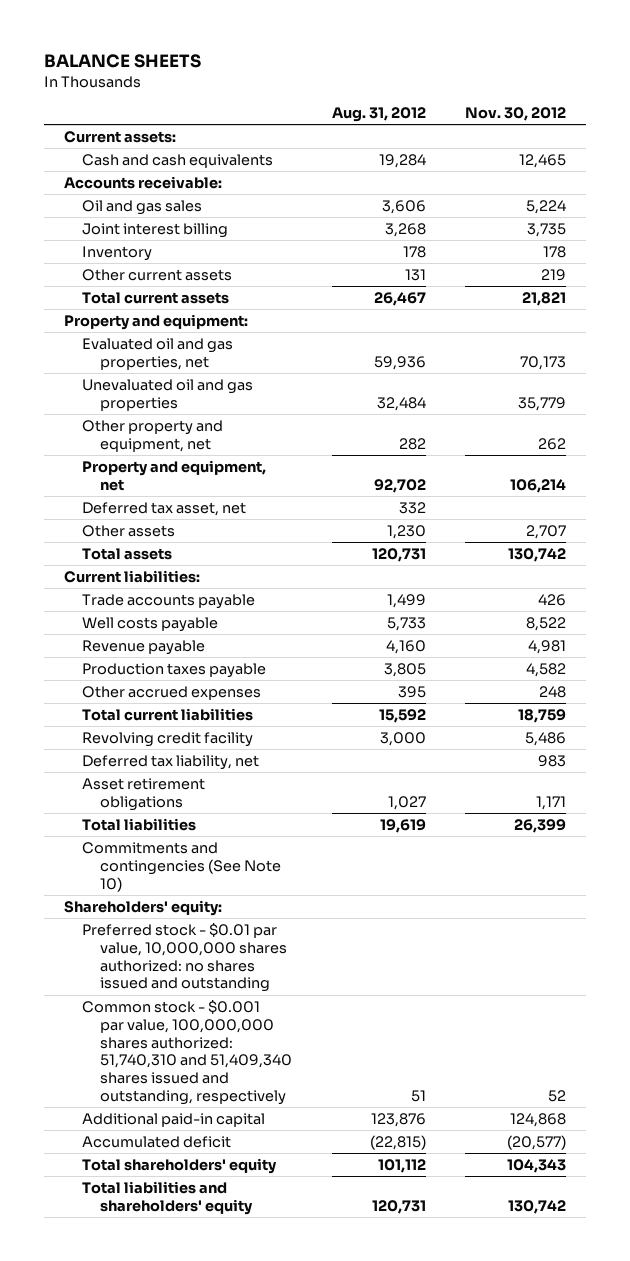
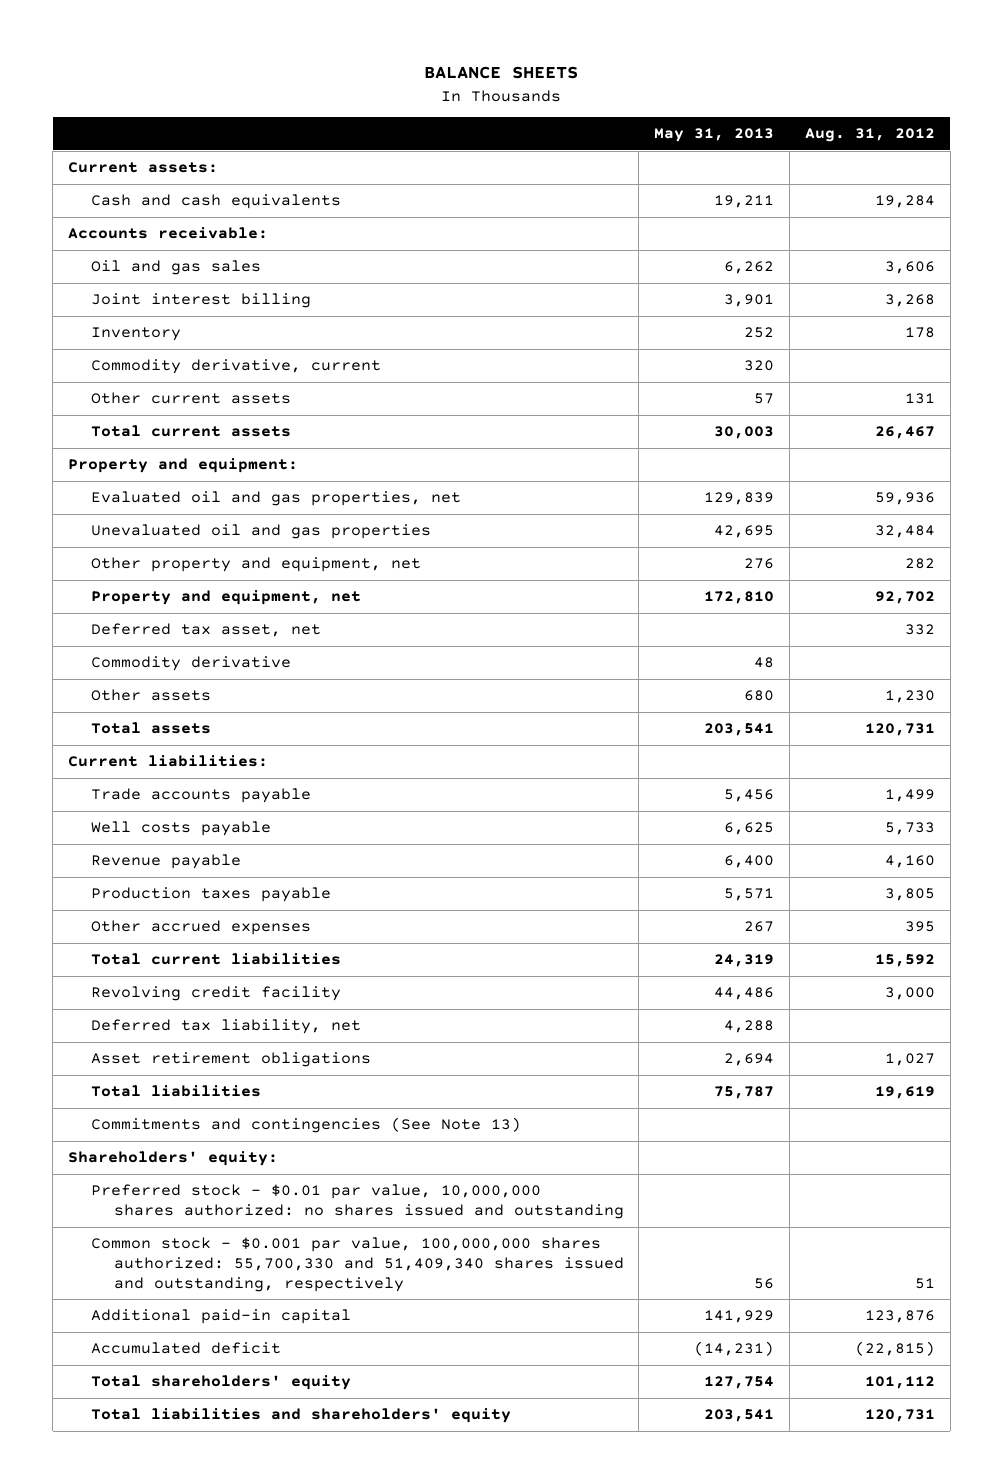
- | Aug. 31, 2012 | Nov. 30, 2012
+ | May 31, 2013 | Aug. 31, 2012
+ Commodity derivative, current | 320 |
+ Commodity derivative | 48 |
- Commitments and contingencies (See Note 10)
+ Commitments and contingencies (See Note 13)
- Common stock - $0.001 par value, 100,000,000 shares authorized: 51,740,310 and 51,409,340 shares issued and outstanding, respectively | 51 | 52
+ Common stock - $0.001 par value, 100,000,000 shares authorized: 55,700,330 and 51,409,340 shares issued and outstanding, respectively | 56 | 51

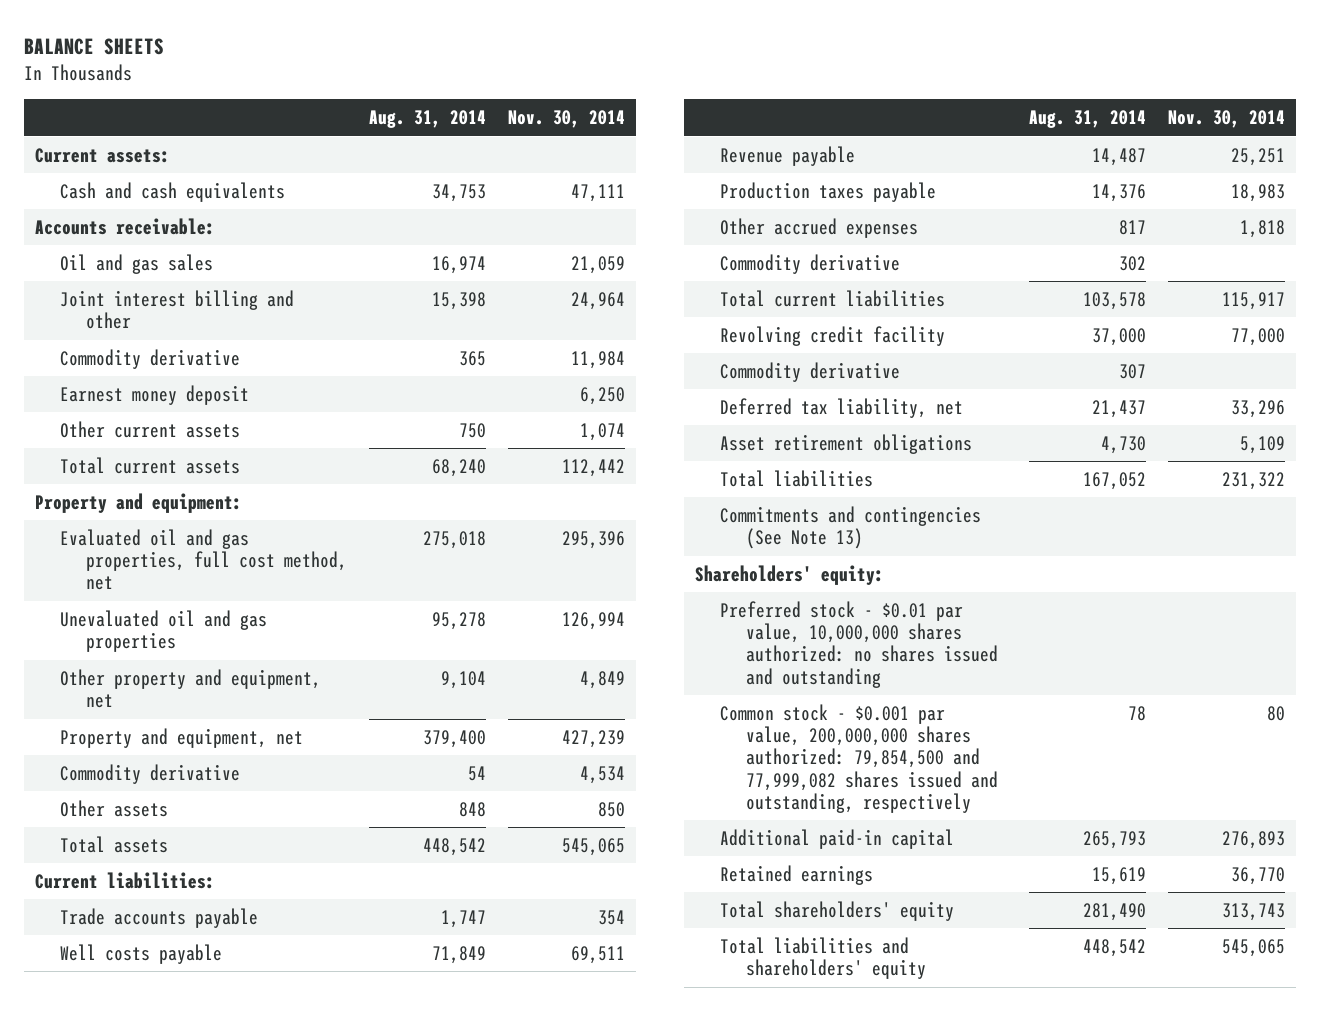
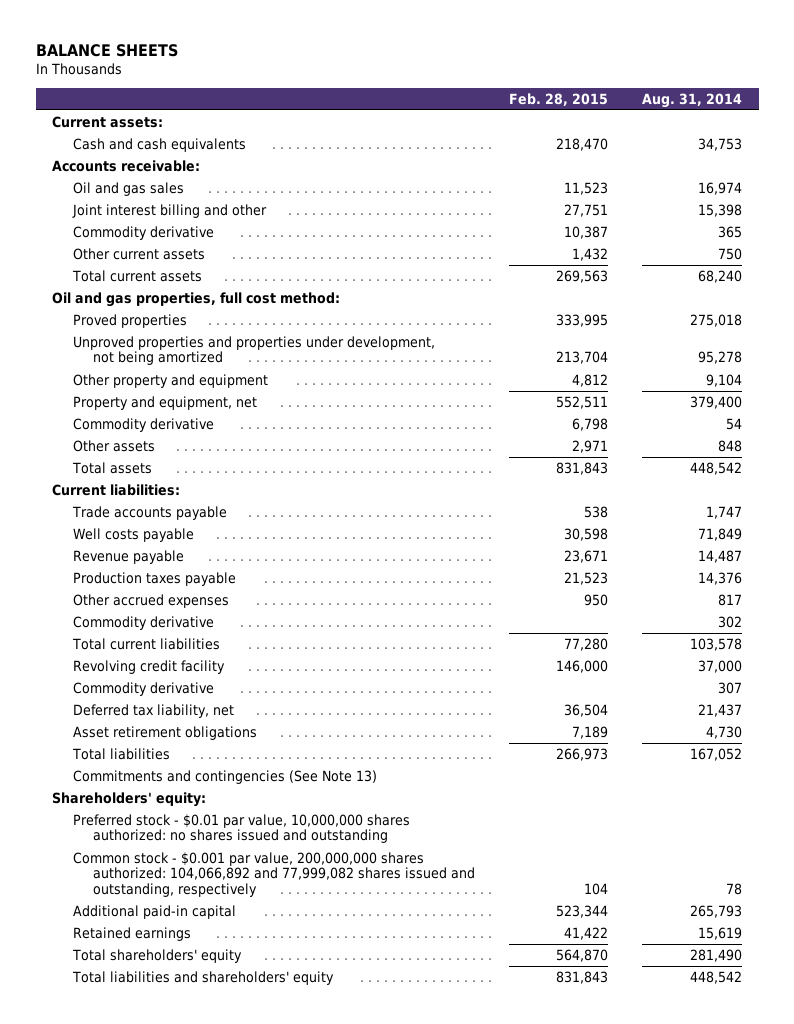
- | Aug. 31, 2014 | Nov. 30, 2014
+ | Feb. 28, 2015 | Aug. 31, 2014
- Earnest money deposit | | 6,250
- Property and equipment:
- Evaluated oil and gas properties, full cost method, net | 275,018 | 295,396
- Unevaluated oil and gas properties | 95,278 | 126,994
- Other property and equipment, net | 9,104 | 4,849
+ Oil and gas properties, full cost method:
+ Proved properties | 333,995 | 275,018
+ Unproved properties and properties under development, not being amortized | 213,704 | 95,278
+ Other property and equipment | 4,812 | 9,104
- Common stock - $0.001 par value, 200,000,000 shares authorized: 79,854,500 and 77,999,082 shares issued and outstanding, respectively | 78 | 80
+ Common stock - $0.001 par value, 200,000,000 shares authorized: 104,066,892 and 77,999,082 shares issued and outstanding, respectively | 104 | 78

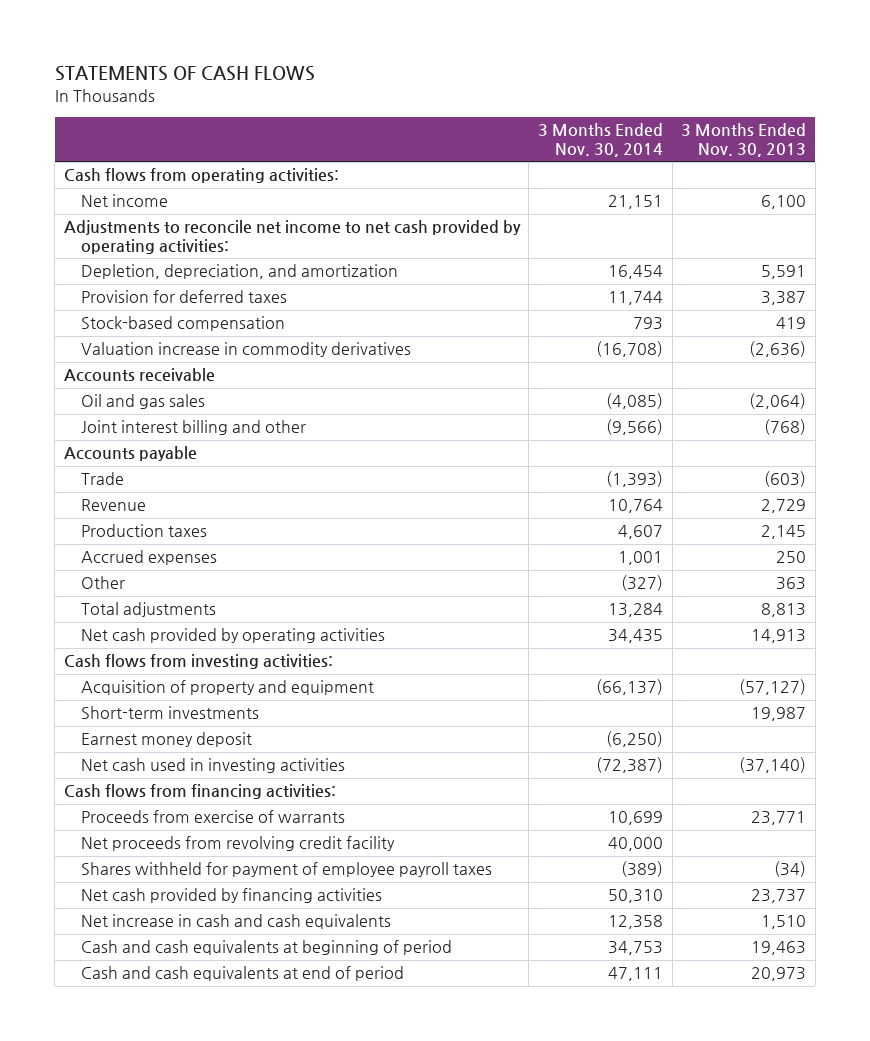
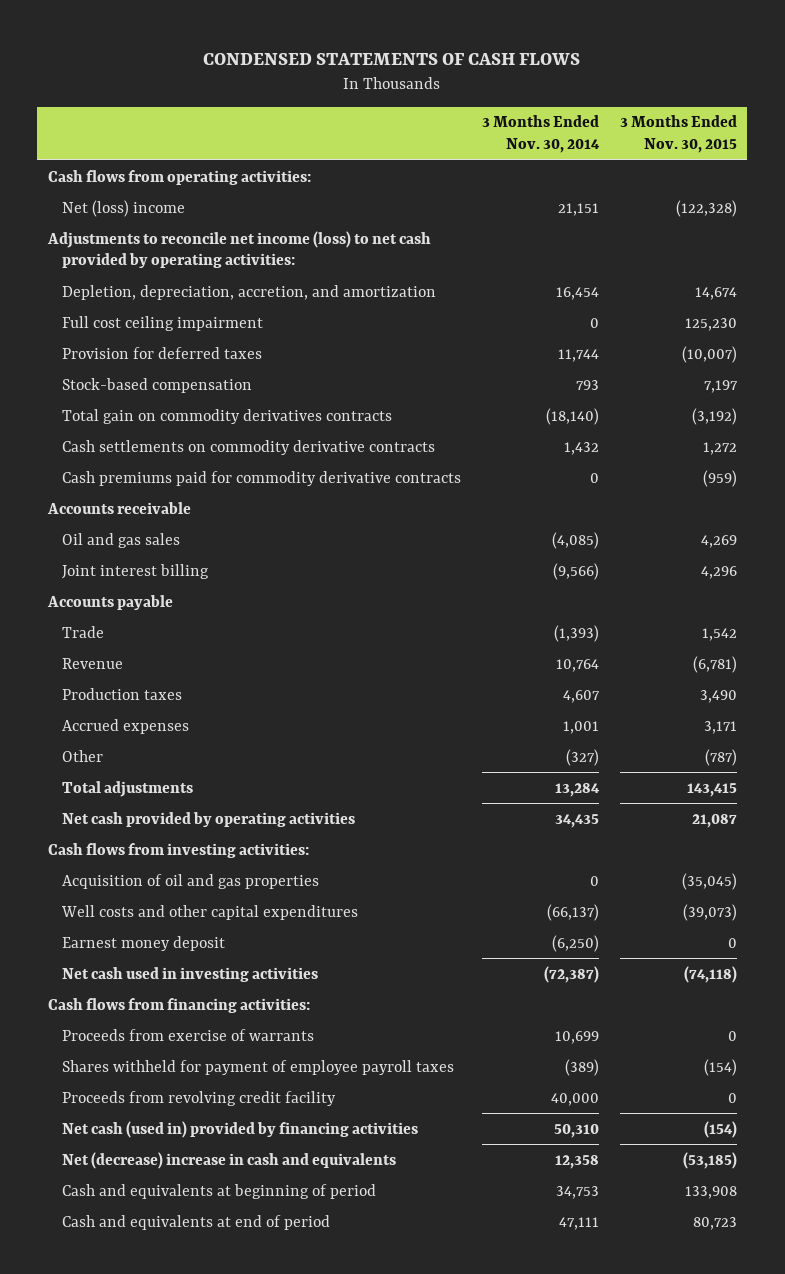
- STATEMENTS OF CASH FLOWS
+ CONDENSED STATEMENTS OF CASH FLOWS
- | 3 Months Ended Nov. 30, 2014 | 3 Months Ended Nov. 30, 2013
+ | 3 Months Ended Nov. 30, 2014 | 3 Months Ended Nov. 30, 2015
- Net income | 21,151 | 6,100
- Adjustments to reconcile net income to net cash provided by operating activities:
- Depletion, depreciation, and amortization | 16,454 | 5,591
+ Net (loss) income | 21,151 | (122,328)
+ Adjustments to reconcile net income (loss) to net cash provided by operating activities:
+ Depletion, depreciation, accretion, and amortization | 16,454 | 14,674
+ Full cost ceiling impairment | 0 | 125,230
- Valuation increase in commodity derivatives | (16,708) | (2,636)
+ Total gain on commodity derivatives contracts | (18,140) | (3,192)
+ Cash settlements on commodity derivative contracts | 1,432 | 1,272
+ Cash premiums paid for commodity derivative contracts | 0 | (959)
- Joint interest billing and other | (9,566) | (768)
+ Joint interest billing | (9,566) | 4,296
- Acquisition of property and equipment | (66,137) | (57,127)
- Short-term investments | | 19,987
+ Acquisition of oil and gas properties | 0 | (35,045)
+ Well costs and other capital expenditures | (66,137) | (39,073)
- Net proceeds from revolving credit facility | 40,000 |
- Net cash provided by financing activities | 50,310 | 23,737
- Net increase in cash and cash equivalents | 12,358 | 1,510
- Cash and cash equivalents at beginning of period | 34,753 | 19,463
- Cash and cash equivalents at end of period | 47,111 | 20,973
+ Proceeds from revolving credit facility | 40,000 | 0
+ Net cash (used in) provided by financing activities | 50,310 | (154)
+ Net (decrease) increase in cash and equivalents | 12,358 | (53,185)
+ Cash and equivalents at beginning of period | 34,753 | 133,908
+ Cash and equivalents at end of period | 47,111 | 80,723

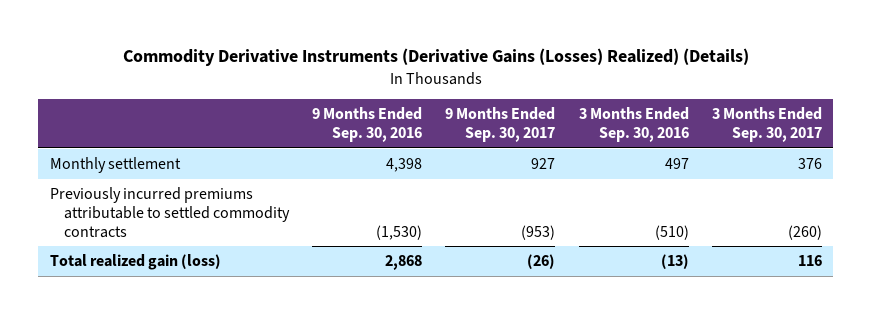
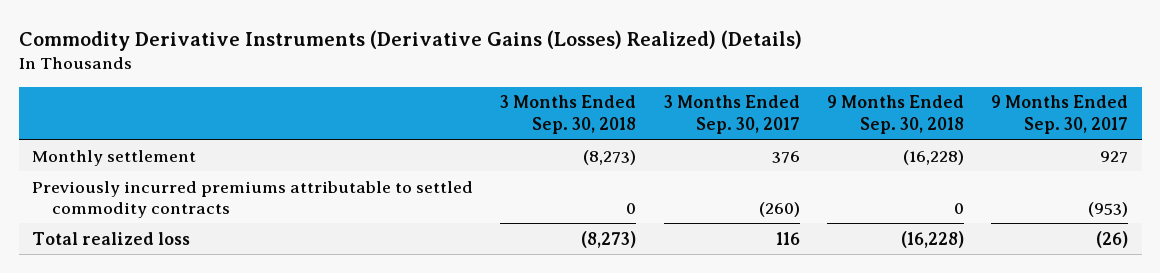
- | 9 Months Ended Sep. 30, 2016 | 9 Months Ended Sep. 30, 2017 | 3 Months Ended Sep. 30, 2016 | 3 Months Ended Sep. 30, 2017
+ | 3 Months Ended Sep. 30, 2018 | 3 Months Ended Sep. 30, 2017 | 9 Months Ended Sep. 30, 2018 | 9 Months Ended Sep. 30, 2017
- Total realized gain (loss) | 2,868 | (26) | (13) | 116
+ Total realized loss | (8,273) | 116 | (16,228) | (26)

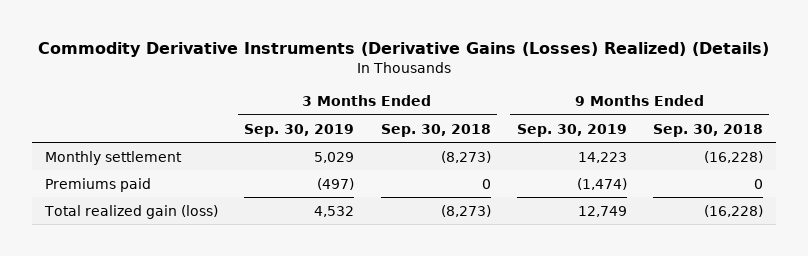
- | 3 Months Ended Sep. 30, 2018 | 3 Months Ended Sep. 30, 2017 | 9 Months Ended Sep. 30, 2018 | 9 Months Ended Sep. 30, 2017
+ | 3 Months Ended Sep. 30, 2019 | 3 Months Ended Sep. 30, 2018 | 9 Months Ended Sep. 30, 2019 | 9 Months Ended Sep. 30, 2018
- Previously incurred premiums attributable to settled commodity contracts | 0 | (260) | 0 | (953)
- Total realized loss | (8,273) | 116 | (16,228) | (26)
+ Premiums paid | (497) | 0 | (1,474) | 0
+ Total realized gain (loss) | 4,532 | (8,273) | 12,749 | (16,228)

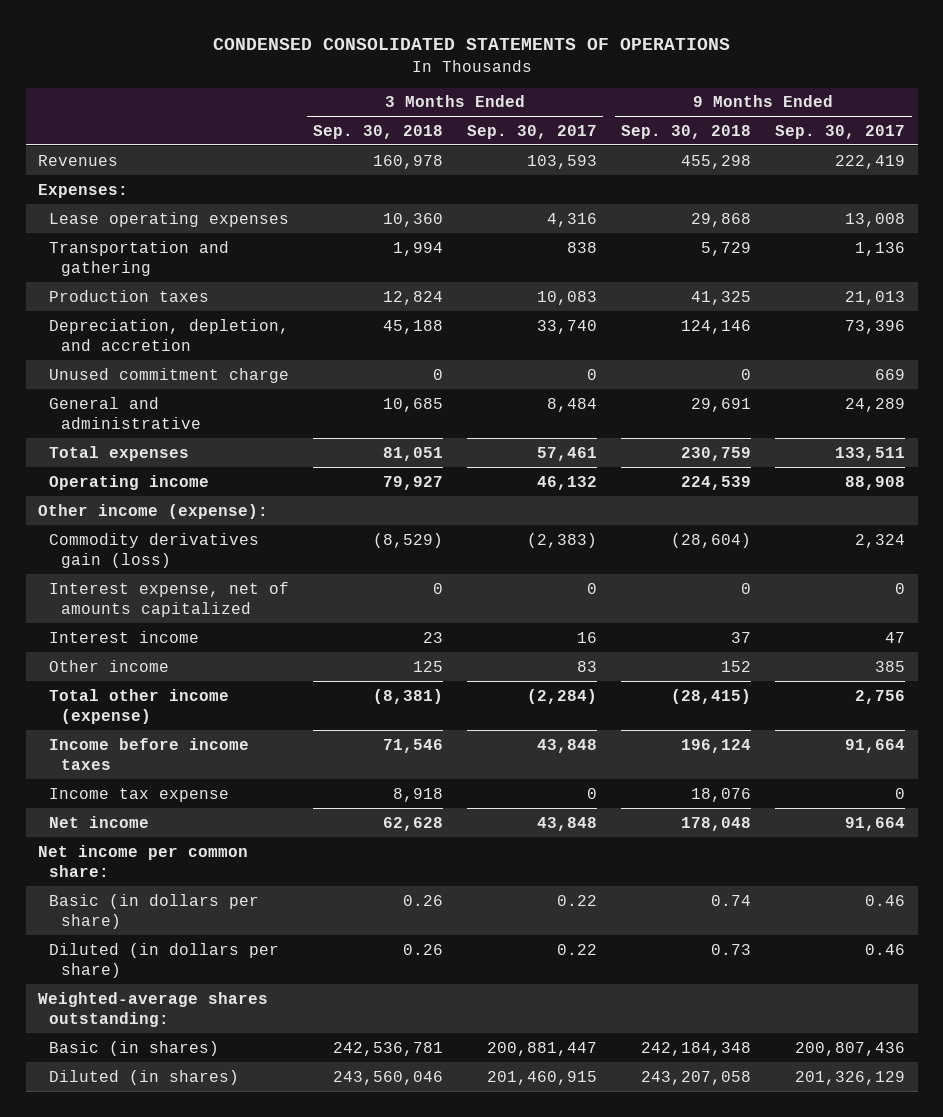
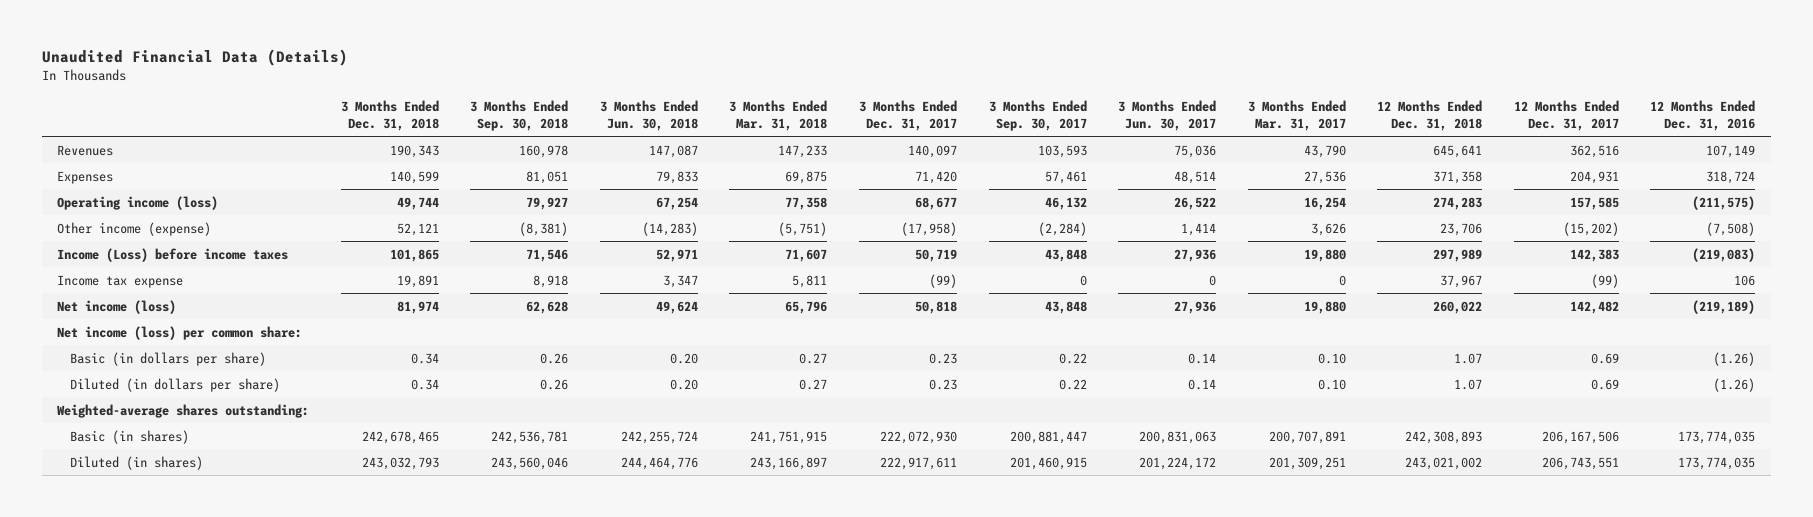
- CONDENSED CONSOLIDATED STATEMENTS OF OPERATIONS
+ Unaudited Financial Data (Details)
- | 3 Months Ended Sep. 30, 2018 | 3 Months Ended Sep. 30, 2017 | 9 Months Ended Sep. 30, 2018 | 9 Months Ended Sep. 30, 2017
+ | 3 Months Ended Dec. 31, 2018 | 3 Months Ended Sep. 30, 2018 | 3 Months Ended Jun. 30, 2018 | 3 Months Ended Mar. 31, 2018 | 3 Months Ended Dec. 31, 2017 | 3 Months Ended Sep. 30, 2017 | 3 Months Ended Jun. 30, 2017 | 3 Months Ended Mar. 31, 2017 | 12 Months Ended Dec. 31, 2018 | 12 Months Ended Dec. 31, 2017 | 12 Months Ended Dec. 31, 2016
- Expenses:
- Lease operating expenses | 10,360 | 4,316 | 29,868 | 13,008
- Transportation and gathering | 1,994 | 838 | 5,729 | 1,136
- Production taxes | 12,824 | 10,083 | 41,325 | 21,013
- Depreciation, depletion, and accretion | 45,188 | 33,740 | 124,146 | 73,396
- Unused commitment charge | 0 | 0 | 0 | 669
- General and administrative | 10,685 | 8,484 | 29,691 | 24,289
- Total expenses | 81,051 | 57,461 | 230,759 | 133,511
- Operating income | 79,927 | 46,132 | 224,539 | 88,908
- Other income (expense):
- Commodity derivatives gain (loss) | (8,529) | (2,383) | (28,604) | 2,324
- Interest expense, net of amounts capitalized | 0 | 0 | 0 | 0
- Interest income | 23 | 16 | 37 | 47
- Other income | 125 | 83 | 152 | 385
- Total other income (expense) | (8,381) | (2,284) | (28,415) | 2,756
- Income before income taxes | 71,546 | 43,848 | 196,124 | 91,664
+ Expenses | 140,599 | 81,051 | 79,833 | 69,875 | 71,420 | 57,461 | 48,514 | 27,536 | 371,358 | 204,931 | 318,724
+ Operating income (loss) | 49,744 | 79,927 | 67,254 | 77,358 | 68,677 | 46,132 | 26,522 | 16,254 | 274,283 | 157,585 | (211,575)
+ Other income (expense) | 52,121 | (8,381) | (14,283) | (5,751) | (17,958) | (2,284) | 1,414 | 3,626 | 23,706 | (15,202) | (7,508)
+ Income (Loss) before income taxes | 101,865 | 71,546 | 52,971 | 71,607 | 50,719 | 43,848 | 27,936 | 19,880 | 297,989 | 142,383 | (219,083)
- Net income | 62,628 | 43,848 | 178,048 | 91,664
- Net income per common share:
+ Net income (loss) | 81,974 | 62,628 | 49,624 | 65,796 | 50,818 | 43,848 | 27,936 | 19,880 | 260,022 | 142,482 | (219,189)
+ Net income (loss) per common share:

